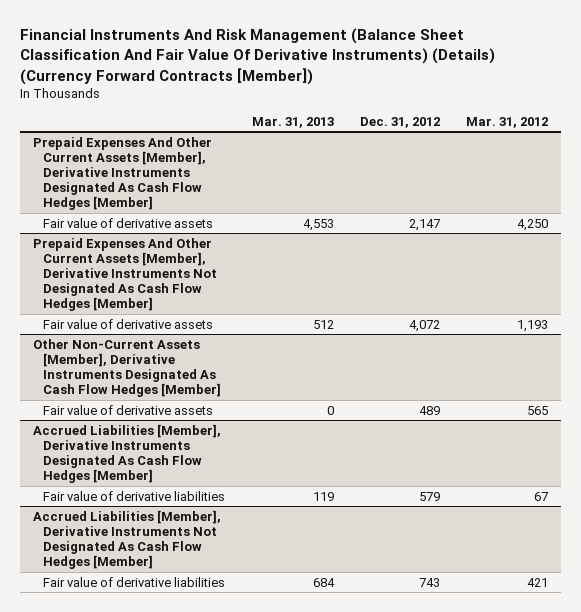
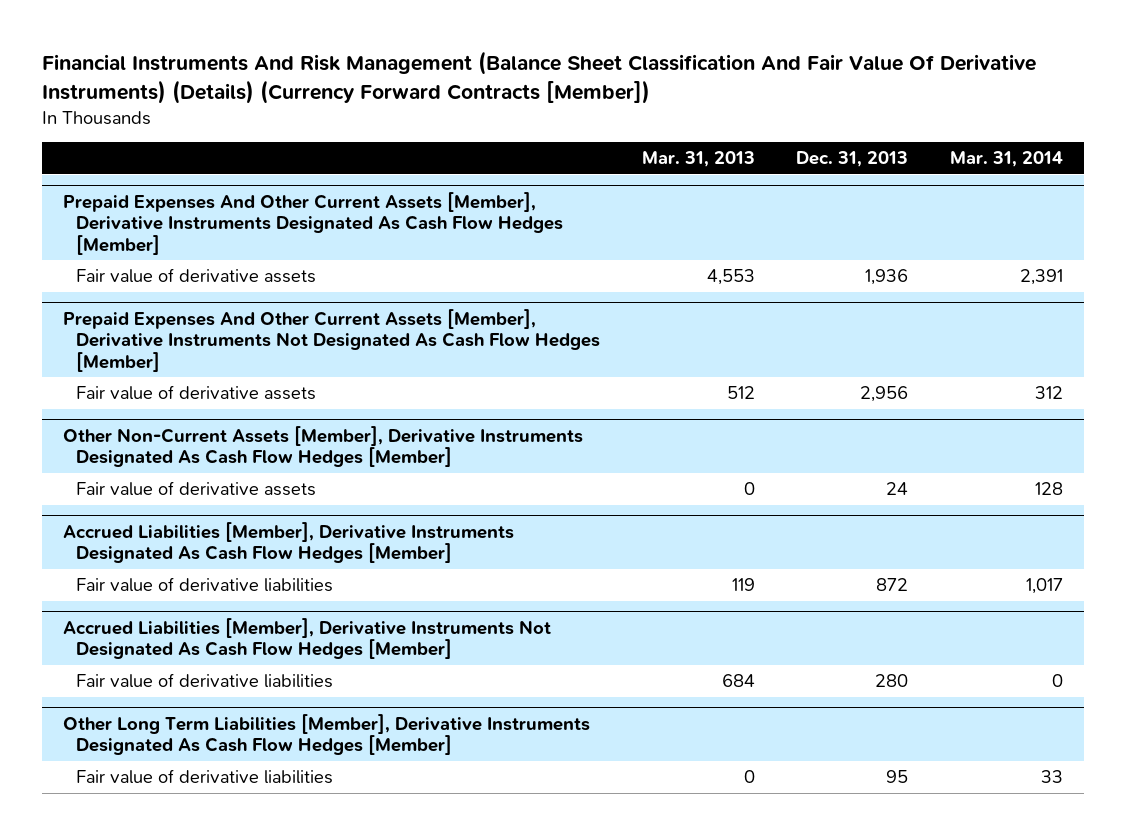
- | Mar. 31, 2013 | Dec. 31, 2012 | Mar. 31, 2012
+ | Mar. 31, 2013 | Dec. 31, 2013 | Mar. 31, 2014
+ Other Long Term Liabilities [Member], Derivative Instruments Designated As Cash Flow Hedges [Member]
+ Fair value of derivative liabilities | 0 | 95 | 33

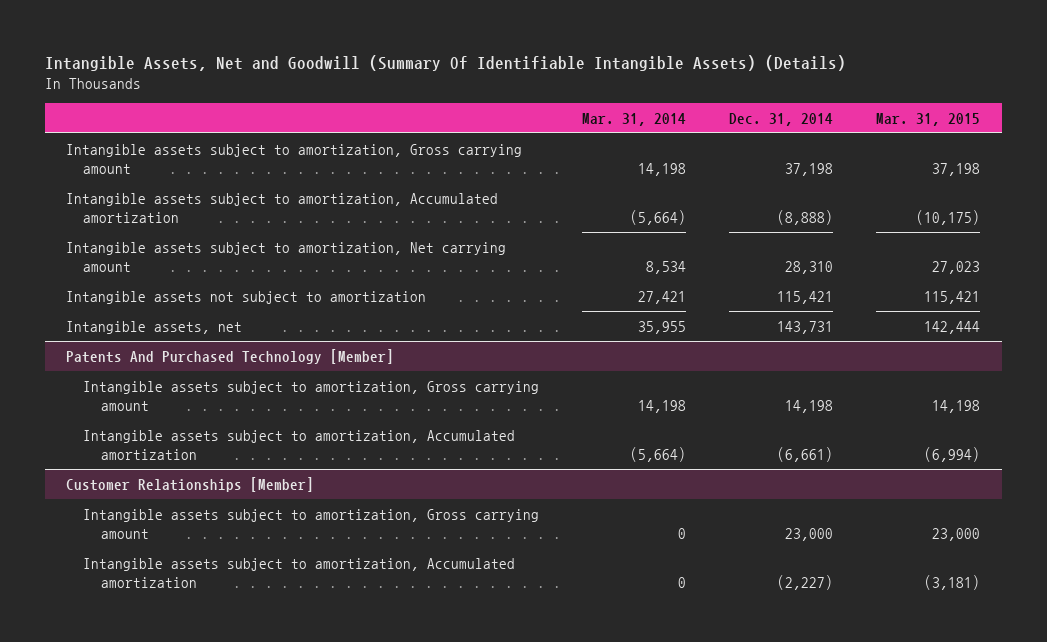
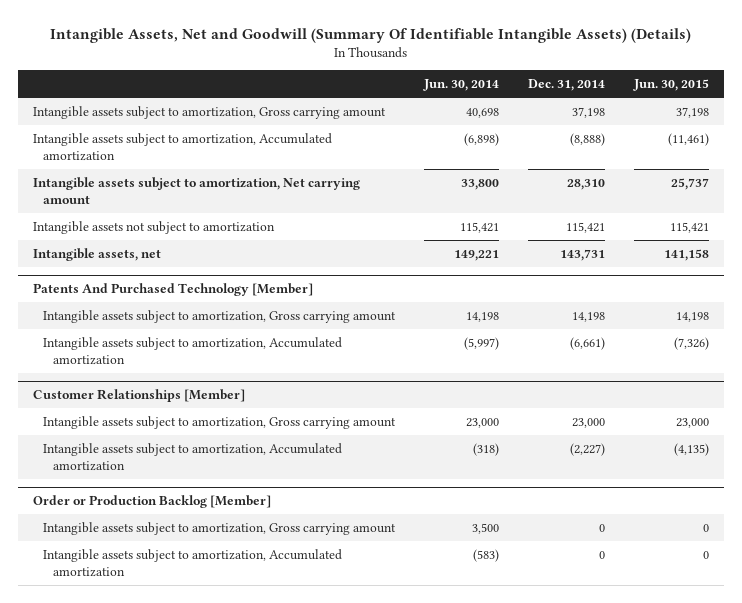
- | Mar. 31, 2014 | Dec. 31, 2014 | Mar. 31, 2015
+ | Jun. 30, 2014 | Dec. 31, 2014 | Jun. 30, 2015
+ Order or Production Backlog [Member]
+ Intangible assets subject to amortization, Gross carrying amount | 3,500 | 0 | 0
+ Intangible assets subject to amortization, Accumulated amortization | (583) | 0 | 0

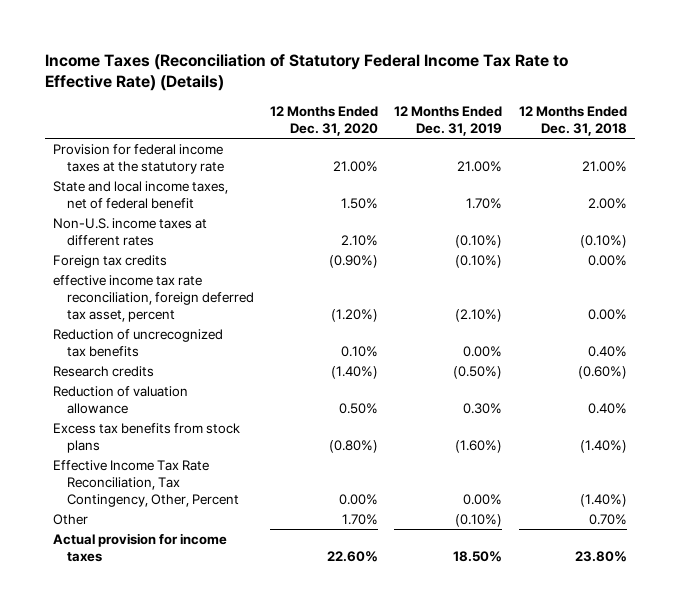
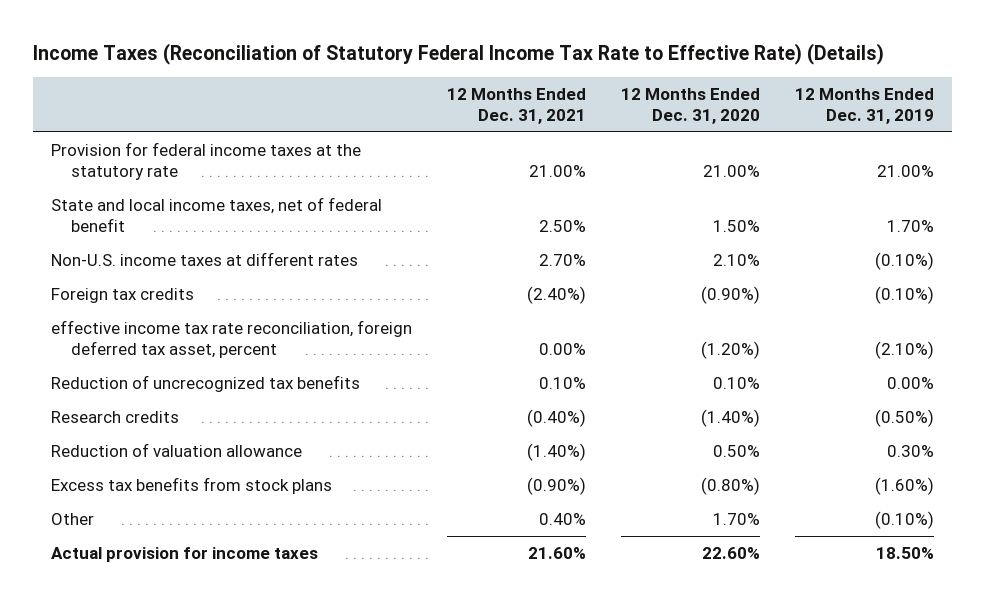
- | 12 Months Ended Dec. 31, 2020 | 12 Months Ended Dec. 31, 2019 | 12 Months Ended Dec. 31, 2018
+ | 12 Months Ended Dec. 31, 2021 | 12 Months Ended Dec. 31, 2020 | 12 Months Ended Dec. 31, 2019
- Effective Income Tax Rate Reconciliation, Tax Contingency, Other, Percent | 0.00% | 0.00% | (1.40%)

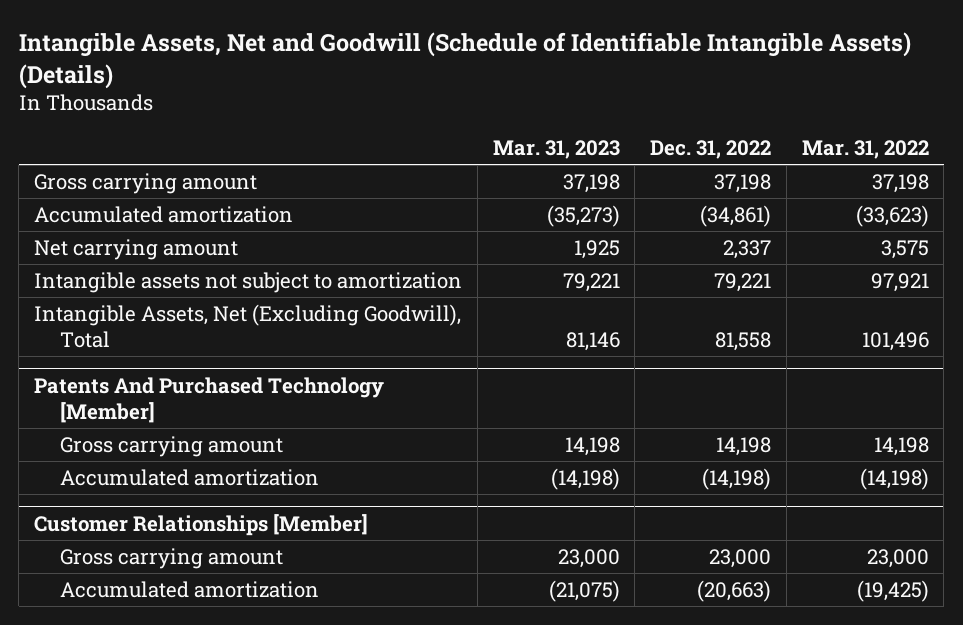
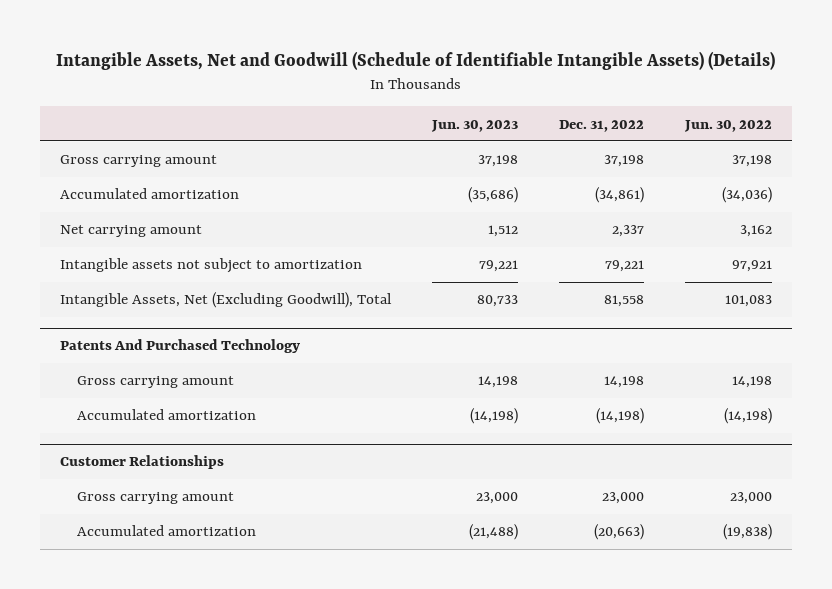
- | Mar. 31, 2023 | Dec. 31, 2022 | Mar. 31, 2022
+ | Jun. 30, 2023 | Dec. 31, 2022 | Jun. 30, 2022
- Patents And Purchased Technology [Member]
+ Patents And Purchased Technology
- Customer Relationships [Member]
+ Customer Relationships

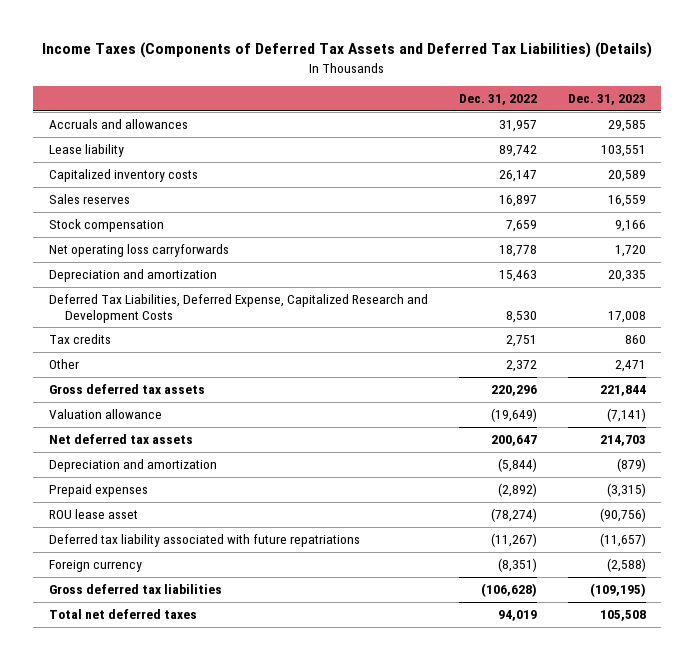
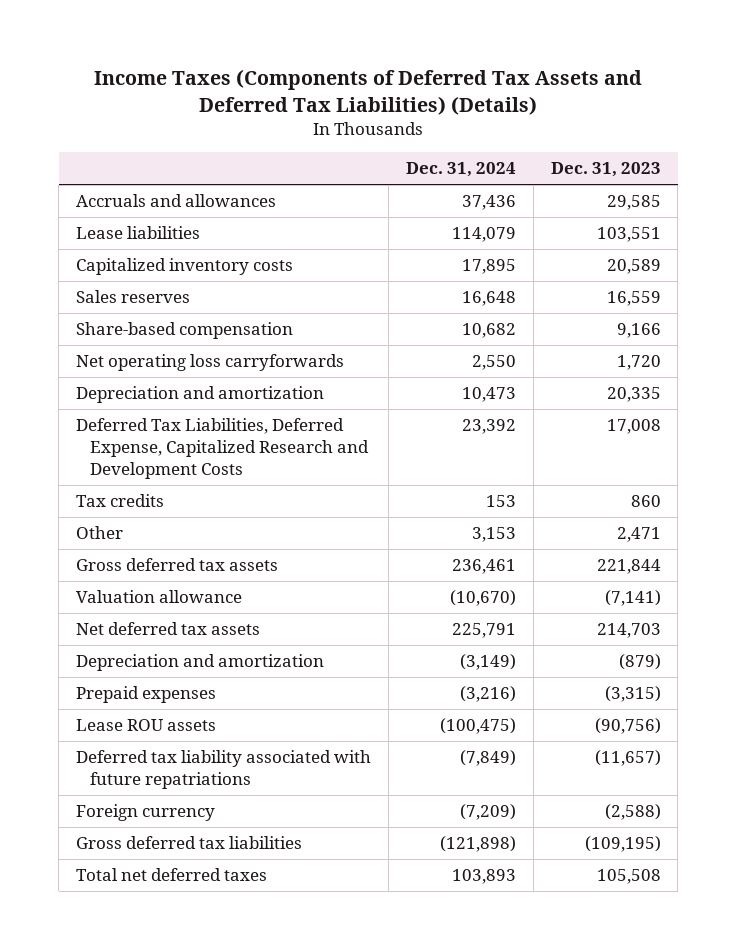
- | Dec. 31, 2022 | Dec. 31, 2023
+ | Dec. 31, 2024 | Dec. 31, 2023
- Lease liability | 89,742 | 103,551
+ Lease liabilities | 114,079 | 103,551
- Stock compensation | 7,659 | 9,166
+ Share-based compensation | 10,682 | 9,166
- ROU lease asset | (78,274) | (90,756)
+ Lease ROU assets | (100,475) | (90,756)

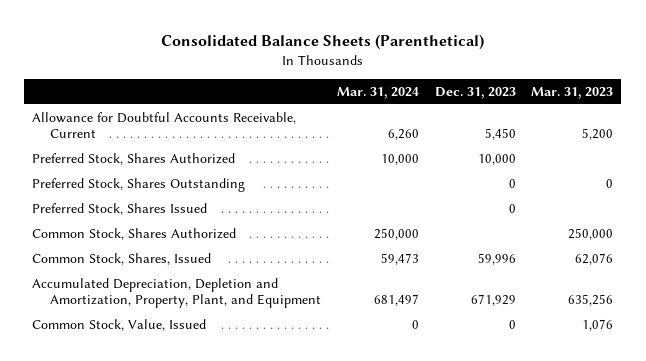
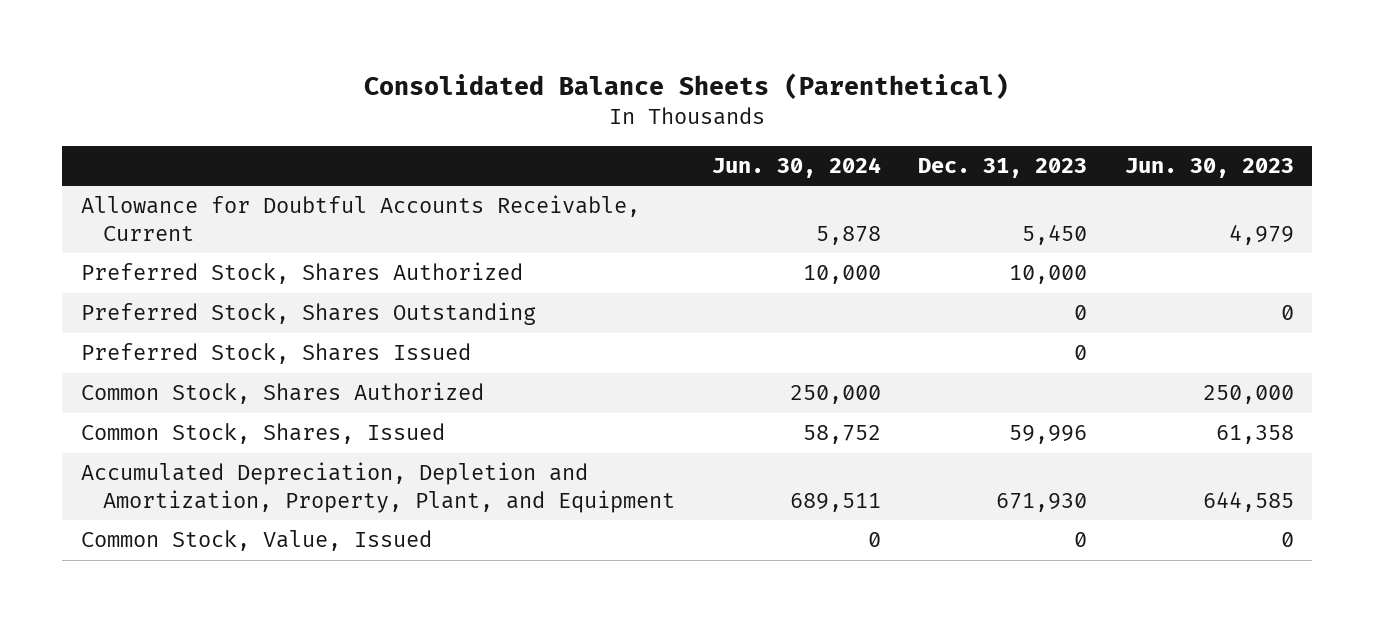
- | Mar. 31, 2024 | Dec. 31, 2023 | Mar. 31, 2023
+ | Jun. 30, 2024 | Dec. 31, 2023 | Jun. 30, 2023
- Accumulated Depreciation, Depletion and Amortization, Property, Plant, and Equipment | 681,497 | 671,929 | 635,256
+ Accumulated Depreciation, Depletion and Amortization, Property, Plant, and Equipment | 689,511 | 671,930 | 644,585

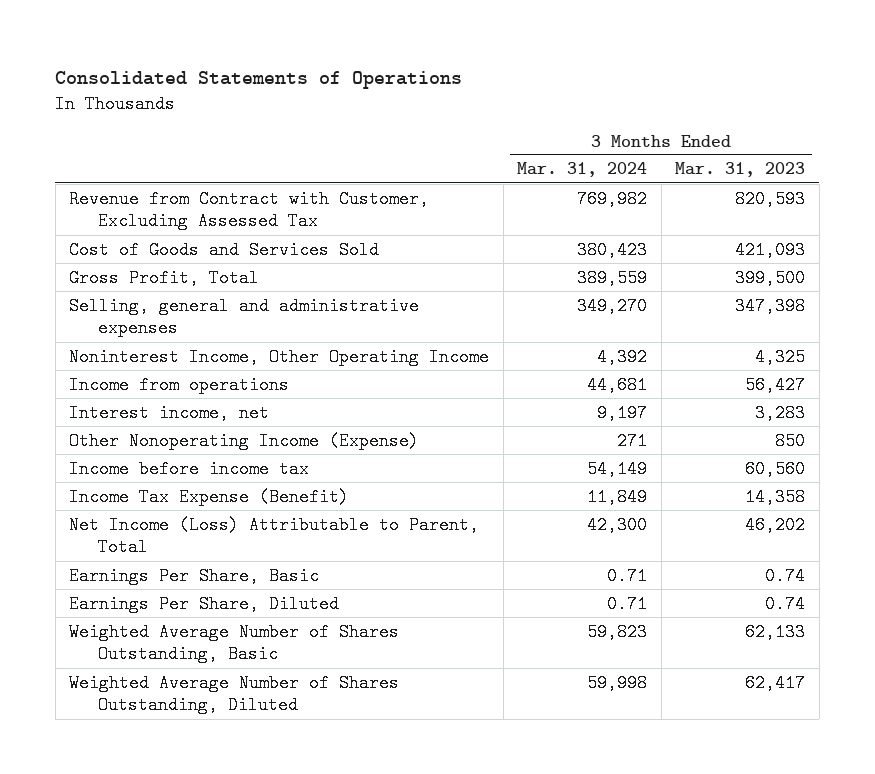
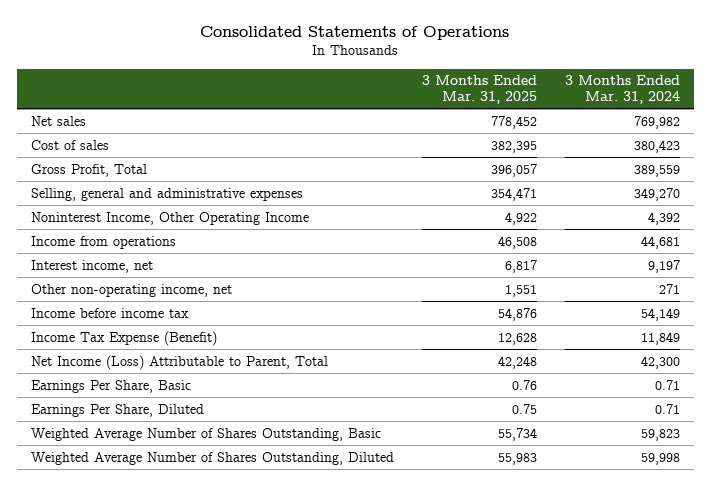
- | 3 Months Ended Mar. 31, 2024 | 3 Months Ended Mar. 31, 2023
+ | 3 Months Ended Mar. 31, 2025 | 3 Months Ended Mar. 31, 2024
- Revenue from Contract with Customer, Excluding Assessed Tax | 769,982 | 820,593
- Cost of Goods and Services Sold | 380,423 | 421,093
+ Net sales | 778,452 | 769,982
+ Cost of sales | 382,395 | 380,423
- Other Nonoperating Income (Expense) | 271 | 850
+ Other non-operating income, net | 1,551 | 271

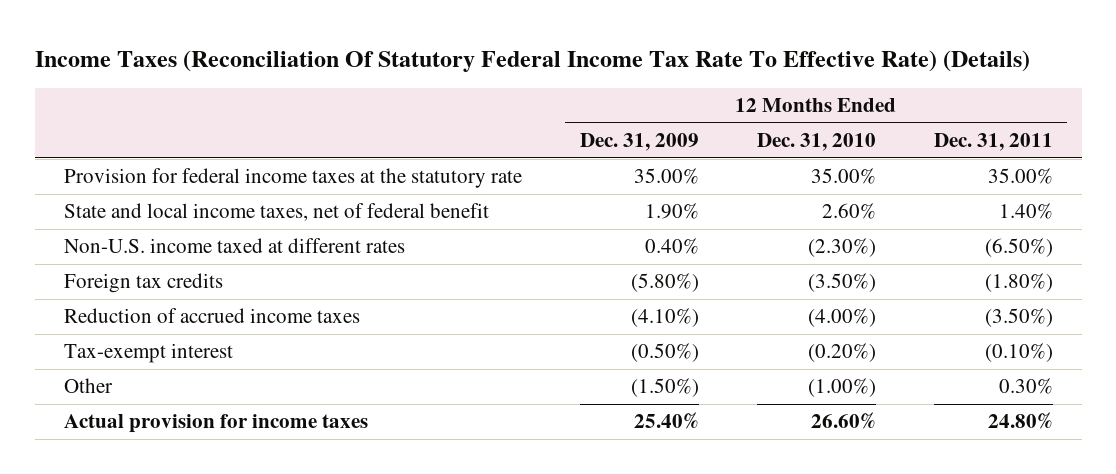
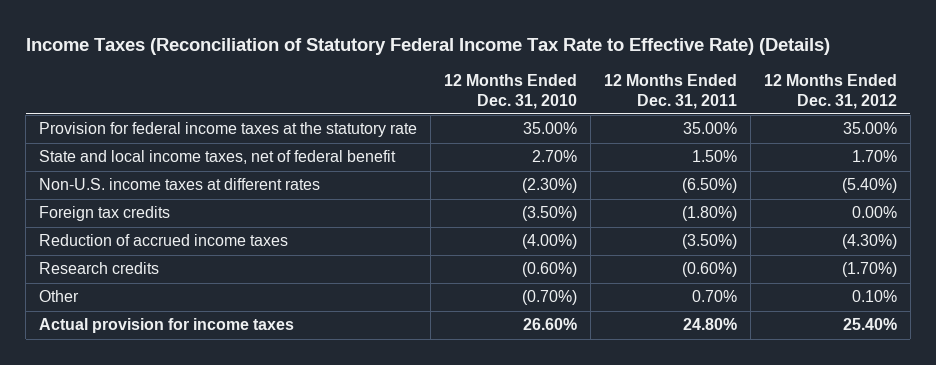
- Income Taxes (Reconciliation Of Statutory Federal Income Tax Rate To Effective Rate) (Details)
+ Income Taxes (Reconciliation of Statutory Federal Income Tax Rate to Effective Rate) (Details)
- | 12 Months Ended Dec. 31, 2009 | 12 Months Ended Dec. 31, 2010 | 12 Months Ended Dec. 31, 2011
+ | 12 Months Ended Dec. 31, 2010 | 12 Months Ended Dec. 31, 2011 | 12 Months Ended Dec. 31, 2012
- State and local income taxes, net of federal benefit | 1.90% | 2.60% | 1.40%
- Non-U.S. income taxed at different rates | 0.40% | (2.30%) | (6.50%)
+ State and local income taxes, net of federal benefit | 2.70% | 1.50% | 1.70%
+ Non-U.S. income taxes at different rates | (2.30%) | (6.50%) | (5.40%)
- Tax-exempt interest | (0.50%) | (0.20%) | (0.10%)
- Other | (1.50%) | (1.00%) | 0.30%
+ Research credits | (0.60%) | (0.60%) | (1.70%)
+ Other | (0.70%) | 0.70% | 0.10%

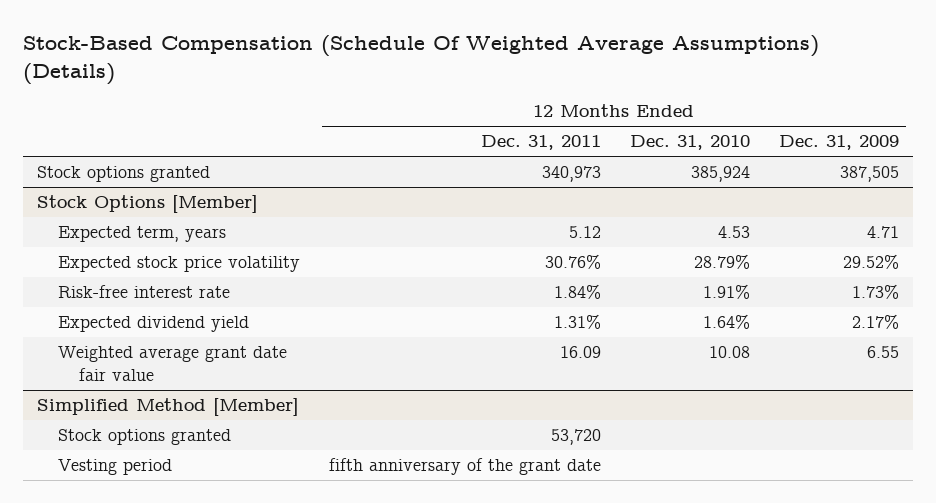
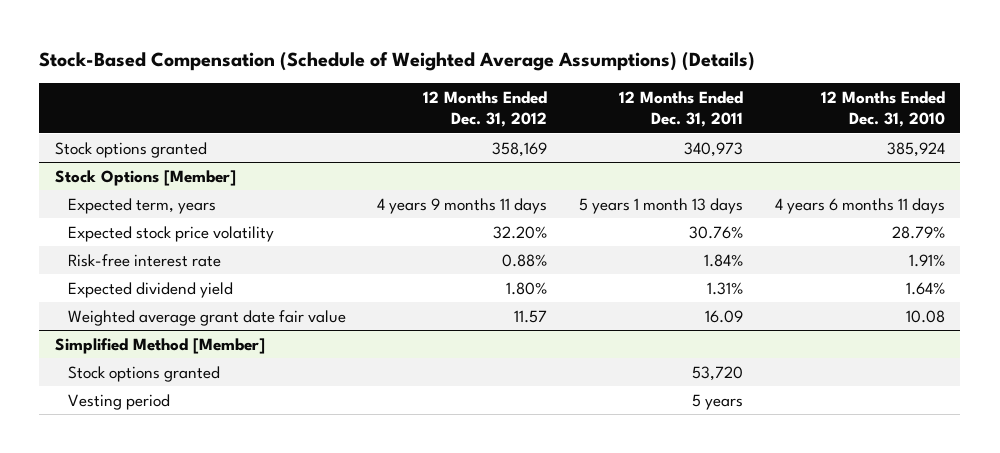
- Stock-Based Compensation (Schedule Of Weighted Average Assumptions) (Details)
+ Stock-Based Compensation (Schedule of Weighted Average Assumptions) (Details)
- | 12 Months Ended Dec. 31, 2011 | 12 Months Ended Dec. 31, 2010 | 12 Months Ended Dec. 31, 2009
+ | 12 Months Ended Dec. 31, 2012 | 12 Months Ended Dec. 31, 2011 | 12 Months Ended Dec. 31, 2010
@ Stock Options [Member]
- Expected term, years | 5.12 | 4.53 | 4.71
+ Expected term, years | 4 years 9 months 11 days | 5 years 1 month 13 days | 4 years 6 months 11 days
@ Simplified Method [Member]
- Vesting period | fifth anniversary of the grant date | |
+ Vesting period | | 5 years |

